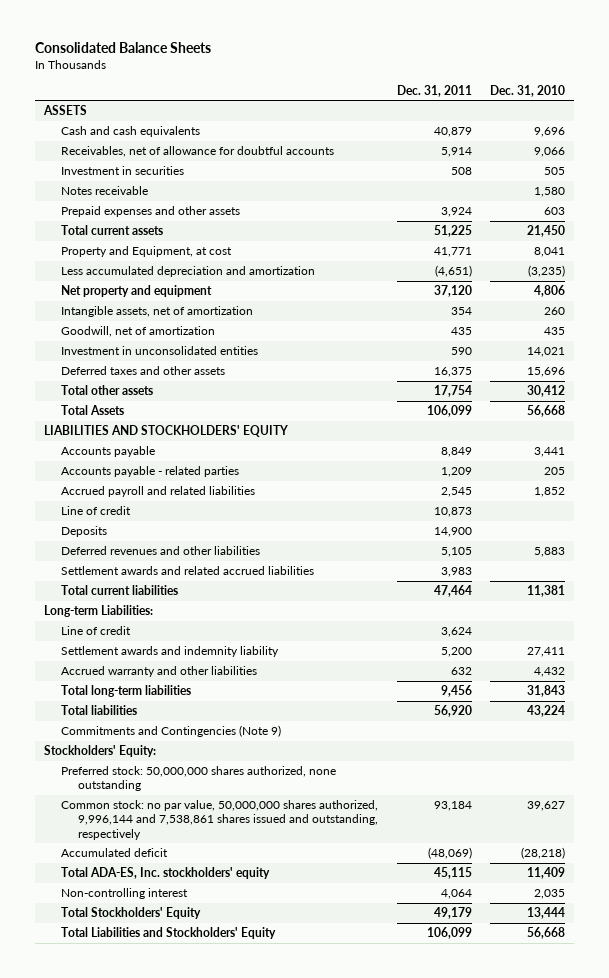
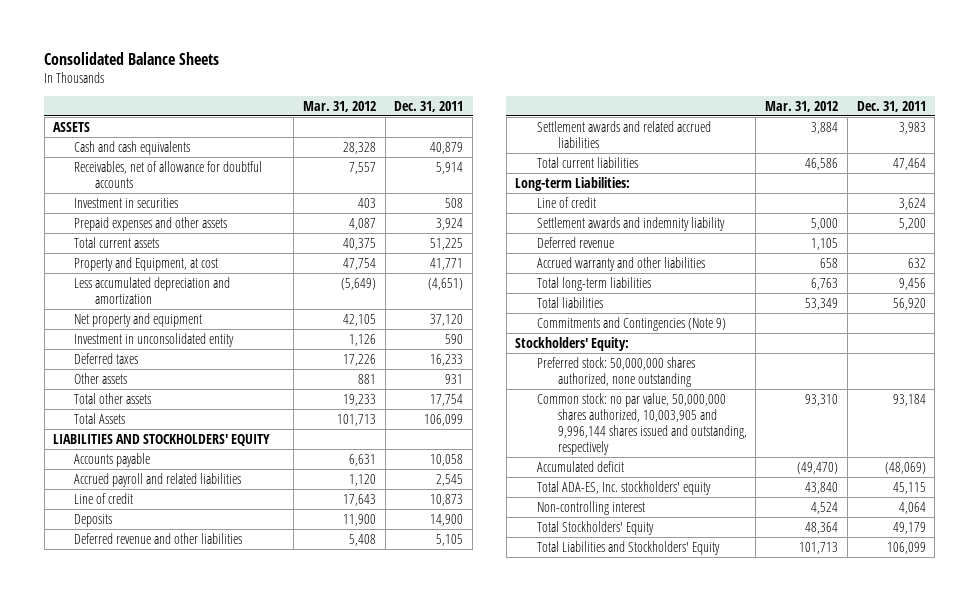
- | Dec. 31, 2011 | Dec. 31, 2010
+ | Mar. 31, 2012 | Dec. 31, 2011
- Notes receivable | | 1,580
- Intangible assets, net of amortization | 354 | 260
- Goodwill, net of amortization | 435 | 435
- Investment in unconsolidated entities | 590 | 14,021
- Deferred taxes and other assets | 16,375 | 15,696
+ Investment in unconsolidated entity | 1,126 | 590
+ Deferred taxes | 17,226 | 16,233
+ Other assets | 881 | 931
- Accounts payable | 8,849 | 3,441
- Accounts payable - related parties | 1,209 | 205
+ Accounts payable | 6,631 | 10,058
- Deferred revenues and other liabilities | 5,105 | 5,883
+ Deferred revenue and other liabilities | 5,408 | 5,105
+ Deferred revenue | 1,105 |
- Common stock: no par value, 50,000,000 shares authorized, 9,996,144 and 7,538,861 shares issued and outstanding, respectively | 93,184 | 39,627
+ Common stock: no par value, 50,000,000 shares authorized, 10,003,905 and 9,996,144 shares issued and outstanding, respectively | 93,310 | 93,184

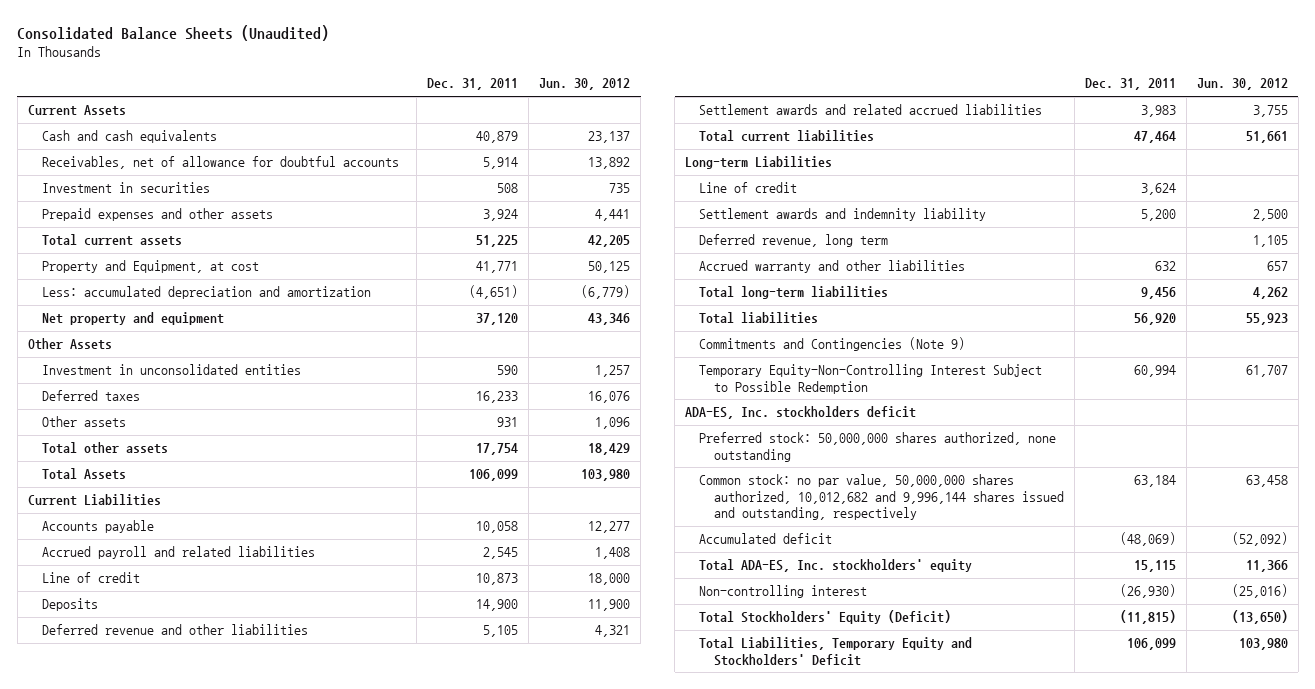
- Consolidated Balance Sheets
+ Consolidated Balance Sheets (Unaudited)
- | Mar. 31, 2012 | Dec. 31, 2011
+ | Dec. 31, 2011 | Jun. 30, 2012
- ASSETS
+ Current Assets
- Less accumulated depreciation and amortization | (5,649) | (4,651)
+ Less: accumulated depreciation and amortization | (4,651) | (6,779)
- Investment in unconsolidated entity | 1,126 | 590
+ Other Assets
+ Investment in unconsolidated entities | 590 | 1,257
- LIABILITIES AND STOCKHOLDERS' EQUITY
+ Current Liabilities
- Long-term Liabilities:
+ Long-term Liabilities
- Deferred revenue | 1,105 |
+ Deferred revenue, long term | | 1,105
- Stockholders' Equity:
+ Temporary Equity-Non-Controlling Interest Subject to Possible Redemption | 60,994 | 61,707
+ ADA-ES, Inc. stockholders deficit
- Common stock: no par value, 50,000,000 shares authorized, 10,003,905 and 9,996,144 shares issued and outstanding, respectively | 93,310 | 93,184
+ Common stock: no par value, 50,000,000 shares authorized, 10,012,682 and 9,996,144 shares issued and outstanding, respectively | 63,184 | 63,458
- Total ADA-ES, Inc. stockholders' equity | 43,840 | 45,115
- Non-controlling interest | 4,524 | 4,064
- Total Stockholders' Equity | 48,364 | 49,179
- Total Liabilities and Stockholders' Equity | 101,713 | 106,099
+ Total ADA-ES, Inc. stockholders' equity | 15,115 | 11,366
+ Non-controlling interest | (26,930) | (25,016)
+ Total Stockholders' Equity (Deficit) | (11,815) | (13,650)
+ Total Liabilities, Temporary Equity and Stockholders' Deficit | 106,099 | 103,980

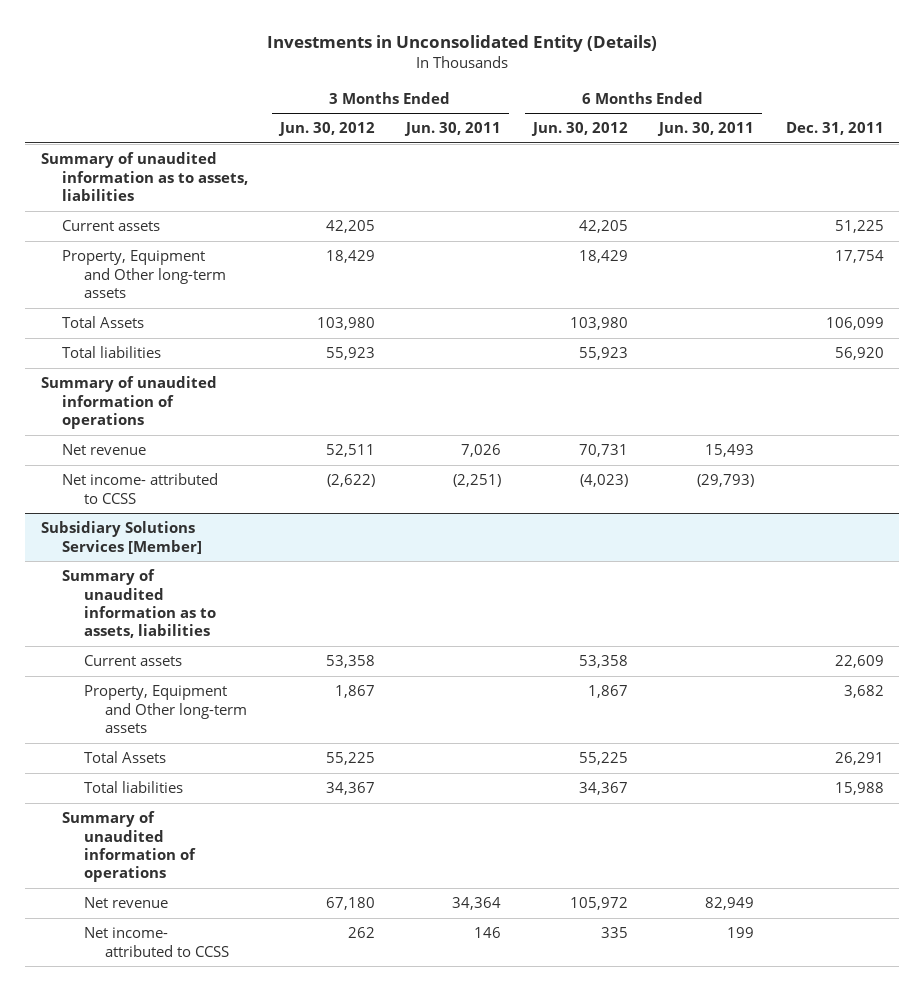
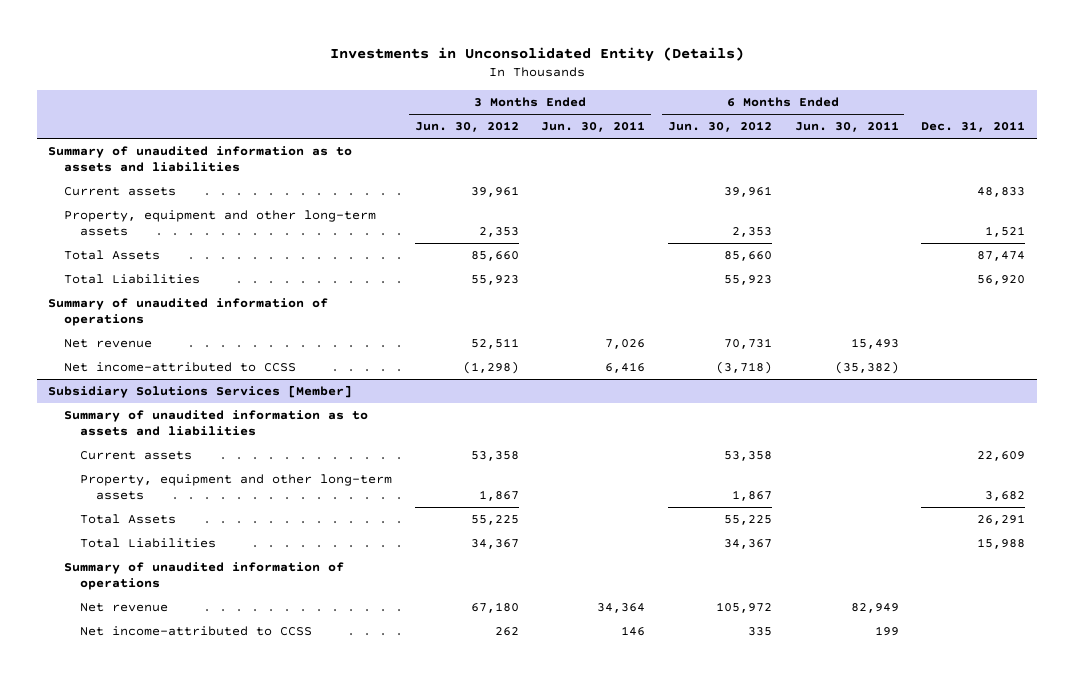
- Summary of unaudited information as to assets, liabilities
- Current assets | 42,205 | | 42,205 | | 51,225
- Property, Equipment and Other long-term assets | 18,429 | | 18,429 | | 17,754
- Total Assets | 103,980 | | 103,980 | | 106,099
- Total liabilities | 55,923 | | 55,923 | | 56,920
+ Summary of unaudited information as to assets and liabilities
+ Current assets | 39,961 | | 39,961 | | 48,833
+ Property, equipment and other long-term assets | 2,353 | | 2,353 | | 1,521
+ Total Assets | 85,660 | | 85,660 | | 87,474
+ Total Liabilities | 55,923 | | 55,923 | | 56,920
- Net income- attributed to CCSS | (2,622) | (2,251) | (4,023) | (29,793) |
+ Net income-attributed to CCSS | (1,298) | 6,416 | (3,718) | (35,382) |
@ Subsidiary Solutions Services [Member]
- Summary of unaudited information as to assets, liabilities
+ Summary of unaudited information as to assets and liabilities
- Property, Equipment and Other long-term assets | 1,867 | | 1,867 | | 3,682
+ Property, equipment and other long-term assets | 1,867 | | 1,867 | | 3,682
- Total liabilities | 34,367 | | 34,367 | | 15,988
+ Total Liabilities | 34,367 | | 34,367 | | 15,988
- Net income- attributed to CCSS | 262 | 146 | 335 | 199 |
+ Net income-attributed to CCSS | 262 | 146 | 335 | 199 |

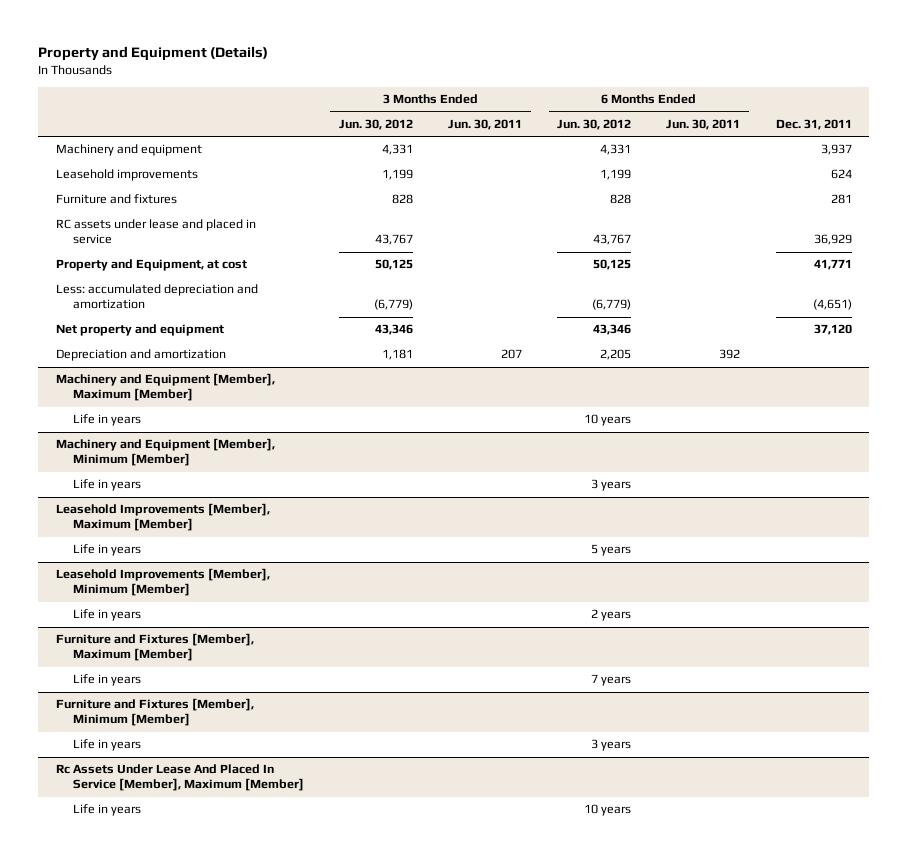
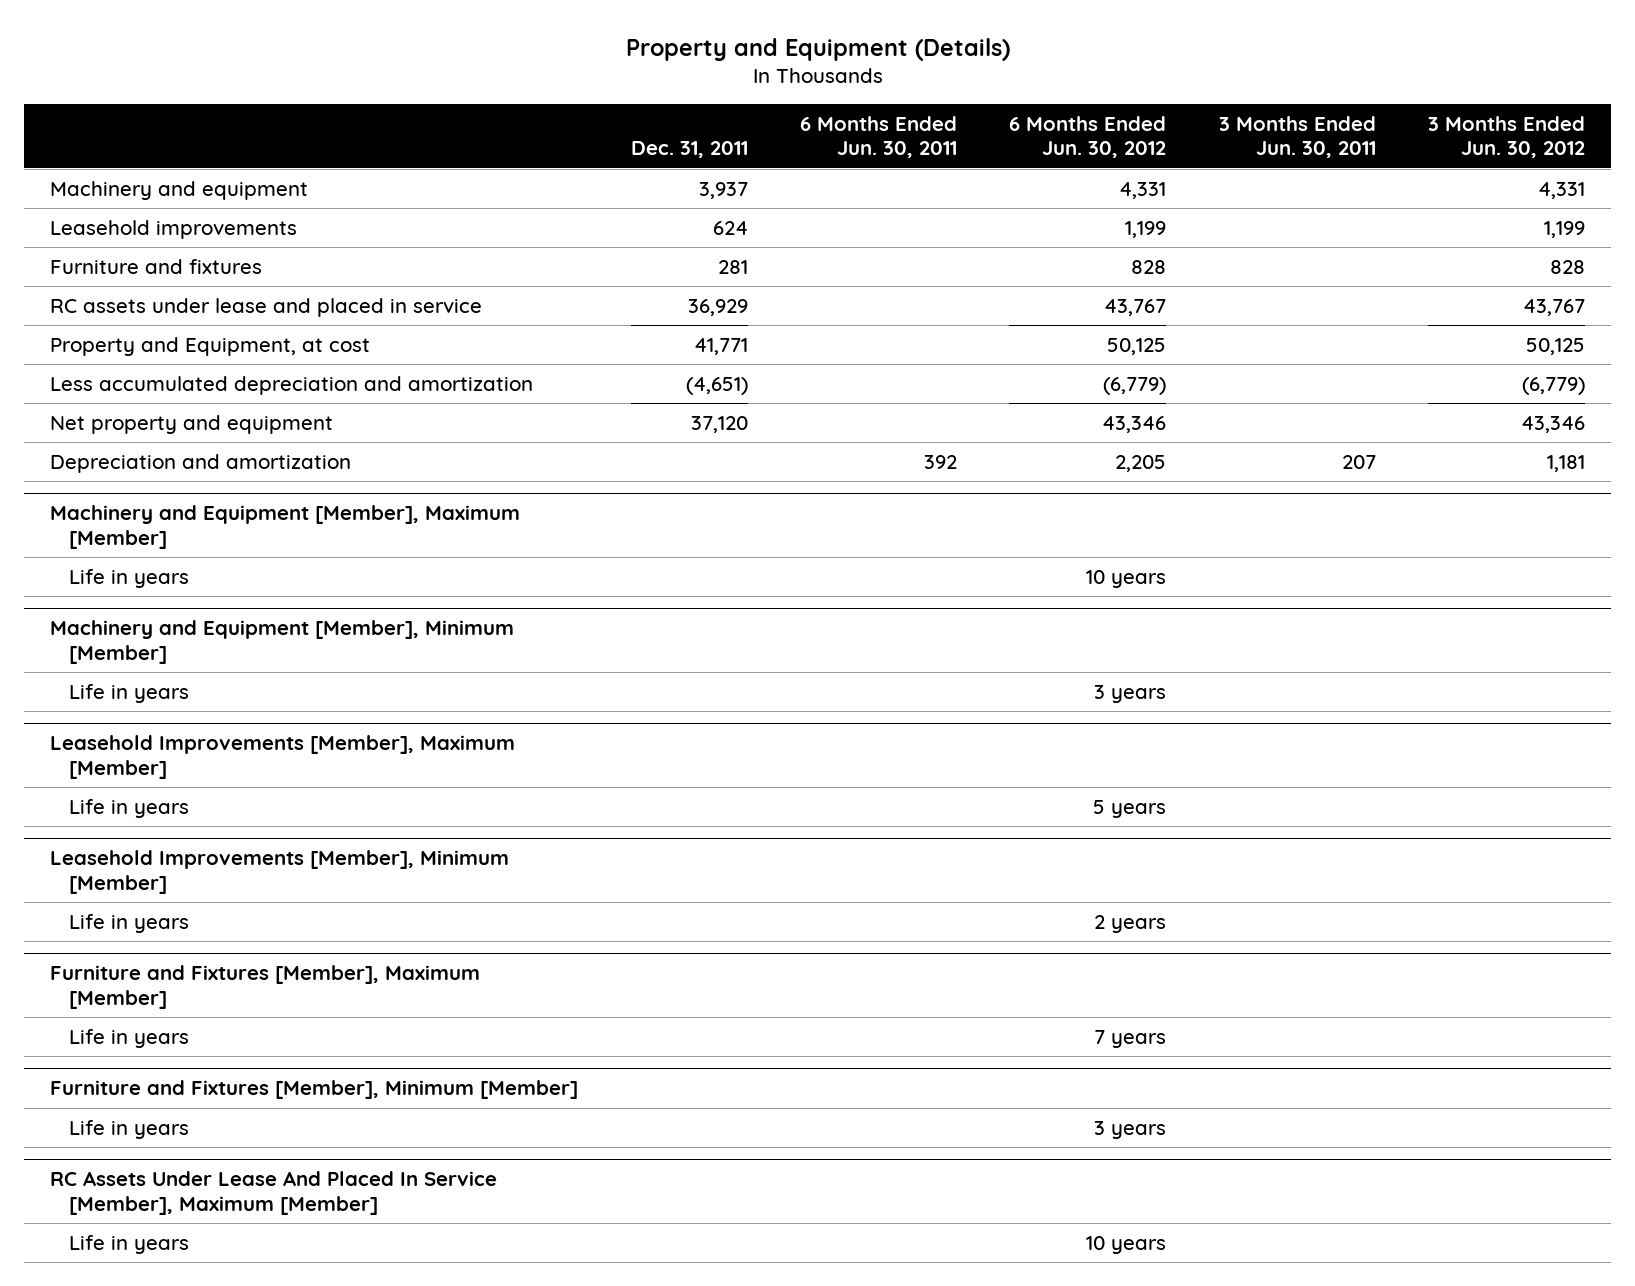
- | 3 Months Ended Jun. 30, 2012 | 3 Months Ended Jun. 30, 2011 | 6 Months Ended Jun. 30, 2012 | 6 Months Ended Jun. 30, 2011 | Dec. 31, 2011
+ | Dec. 31, 2011 | 6 Months Ended Jun. 30, 2011 | 6 Months Ended Jun. 30, 2012 | 3 Months Ended Jun. 30, 2011 | 3 Months Ended Jun. 30, 2012
- Less: accumulated depreciation and amortization | (6,779) | | (6,779) | | (4,651)
+ Less accumulated depreciation and amortization | (4,651) | | (6,779) | | (6,779)
- Rc Assets Under Lease And Placed In Service [Member], Maximum [Member]
+ RC Assets Under Lease And Placed In Service [Member], Maximum [Member]

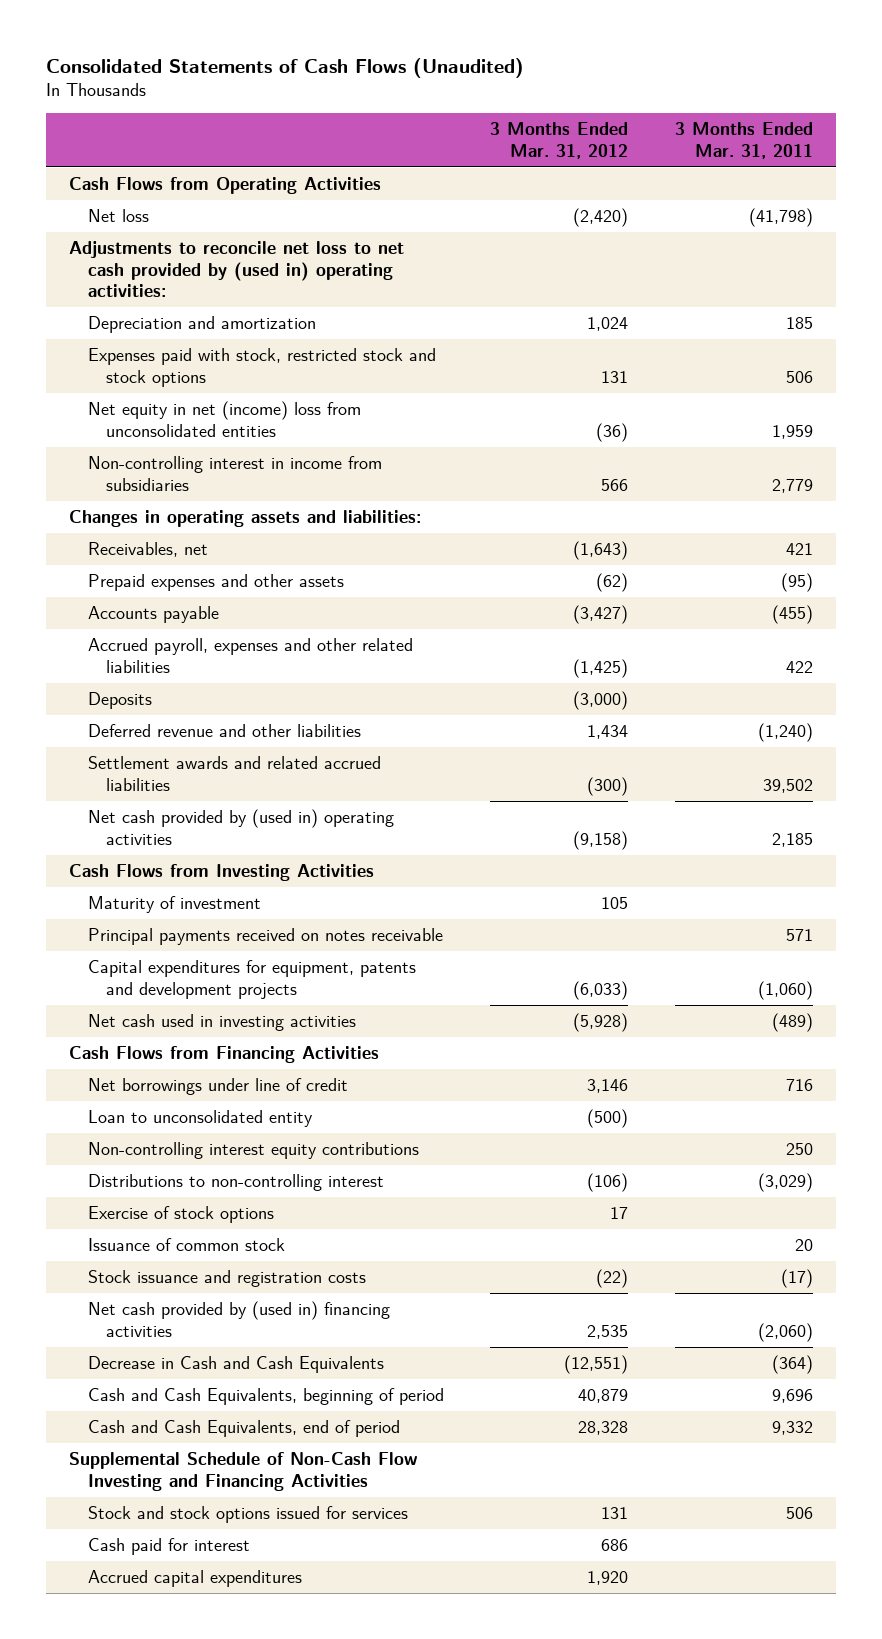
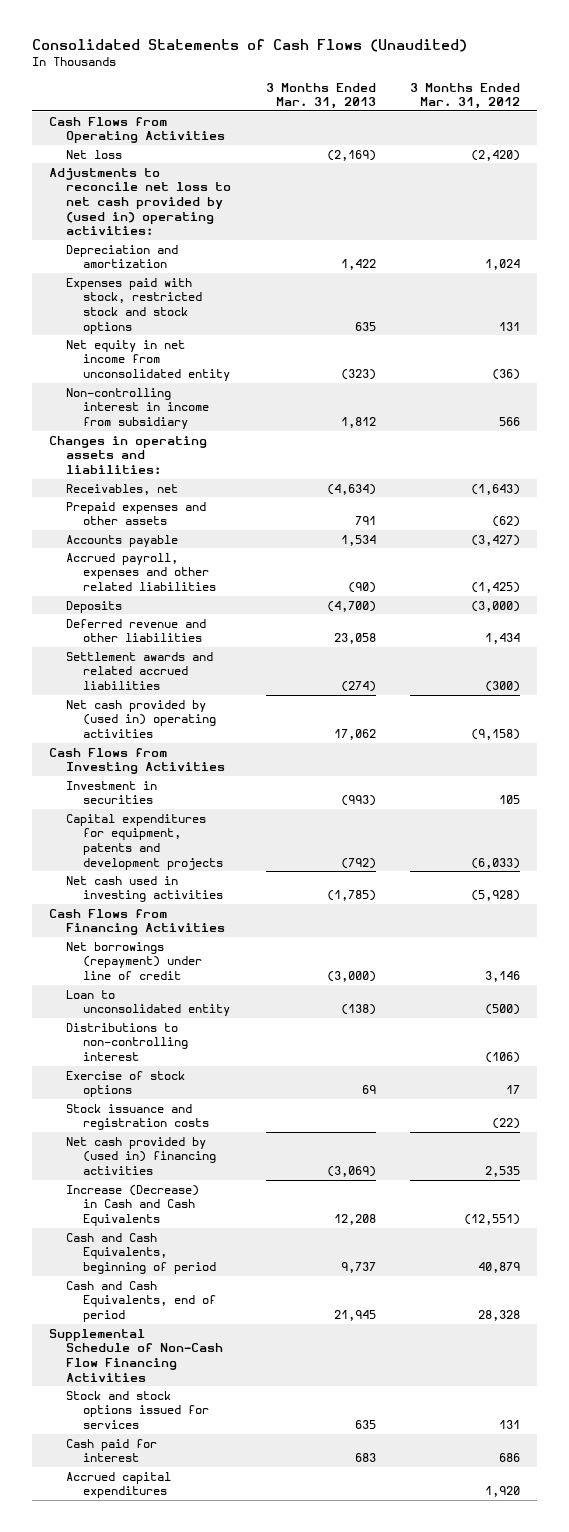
- | 3 Months Ended Mar. 31, 2012 | 3 Months Ended Mar. 31, 2011
+ | 3 Months Ended Mar. 31, 2013 | 3 Months Ended Mar. 31, 2012
- Net equity in net (income) loss from unconsolidated entities | (36) | 1,959
- Non-controlling interest in income from subsidiaries | 566 | 2,779
+ Net equity in net income from unconsolidated entity | (323) | (36)
+ Non-controlling interest in income from subsidiary | 1,812 | 566
- Maturity of investment | 105 |
- Principal payments received on notes receivable | | 571
+ Investment in securities | (993) | 105
- Net borrowings under line of credit | 3,146 | 716
+ Net borrowings (repayment) under line of credit | (3,000) | 3,146
- Non-controlling interest equity contributions | | 250
- Issuance of common stock | | 20
- Decrease in Cash and Cash Equivalents | (12,551) | (364)
+ Increase (Decrease) in Cash and Cash Equivalents | 12,208 | (12,551)
- Supplemental Schedule of Non-Cash Flow Investing and Financing Activities
+ Supplemental Schedule of Non-Cash Flow Financing Activities

